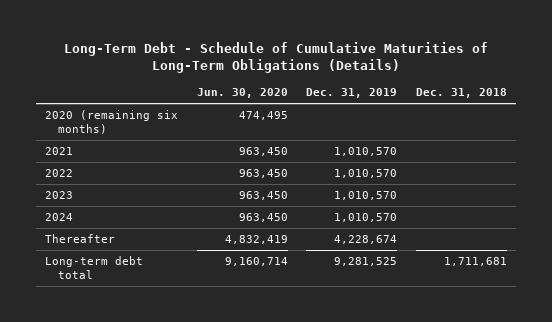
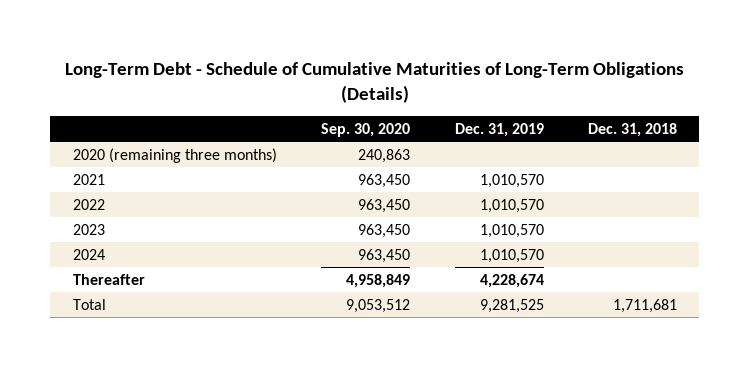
- | Jun. 30, 2020 | Dec. 31, 2019 | Dec. 31, 2018
+ | Sep. 30, 2020 | Dec. 31, 2019 | Dec. 31, 2018
- 2020 (remaining six months) | 474,495 | |
+ 2020 (remaining three months) | 240,863 | |
- Long-term debt total | 9,160,714 | 9,281,525 | 1,711,681
+ Total | 9,053,512 | 9,281,525 | 1,711,681

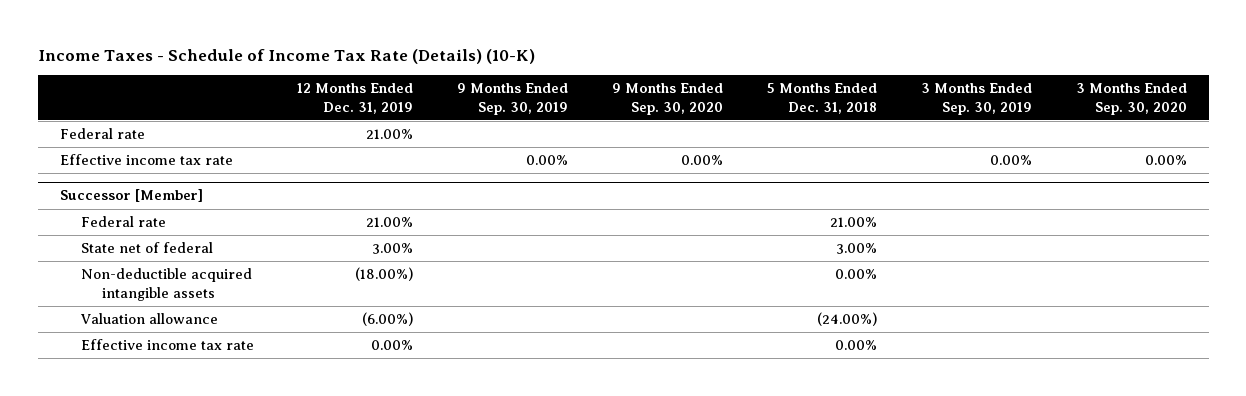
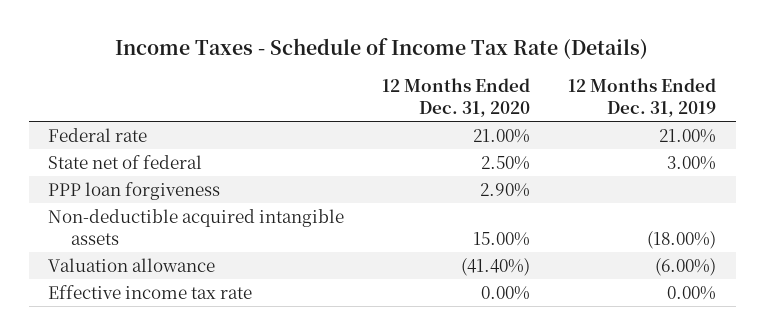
- Income Taxes - Schedule of Income Tax Rate (Details) (10-K)
+ Income Taxes - Schedule of Income Tax Rate (Details)
- | 12 Months Ended Dec. 31, 2019 | 9 Months Ended Sep. 30, 2019 | 9 Months Ended Sep. 30, 2020 | 5 Months Ended Dec. 31, 2018 | 3 Months Ended Sep. 30, 2019 | 3 Months Ended Sep. 30, 2020
+ | 12 Months Ended Dec. 31, 2020 | 12 Months Ended Dec. 31, 2019
- Effective income tax rate | | 0.00% | 0.00% | | 0.00% | 0.00%
- Successor [Member]
- Federal rate | 21.00% | | | 21.00% | |
+ PPP loan forgiveness | 2.90% |

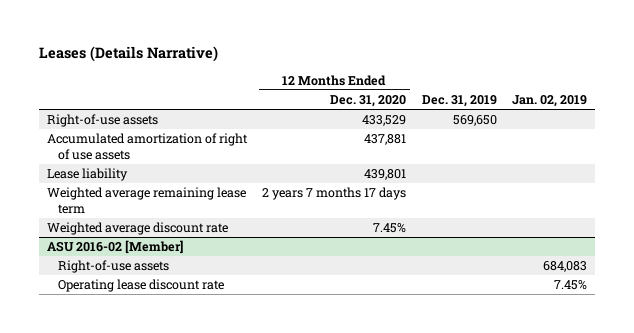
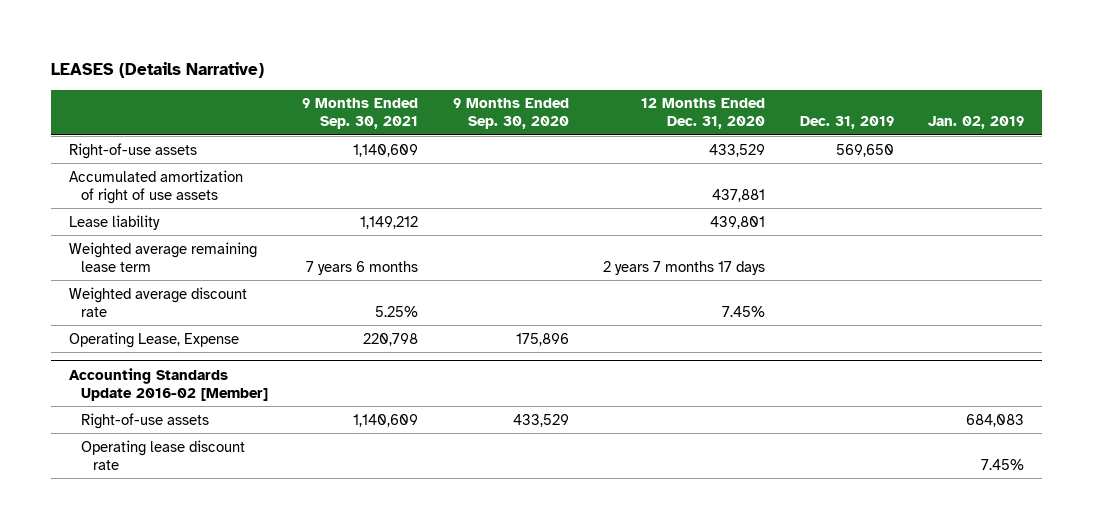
- Leases (Details Narrative)
+ LEASES (Details Narrative)
- | 12 Months Ended Dec. 31, 2020 | Dec. 31, 2019 | Jan. 02, 2019
+ | 9 Months Ended Sep. 30, 2021 | 9 Months Ended Sep. 30, 2020 | 12 Months Ended Dec. 31, 2020 | Dec. 31, 2019 | Jan. 02, 2019
- ASU 2016-02 [Member]
+ Operating Lease, Expense | 220,798 | 175,896 | | |
+ Accounting Standards Update 2016-02 [Member]

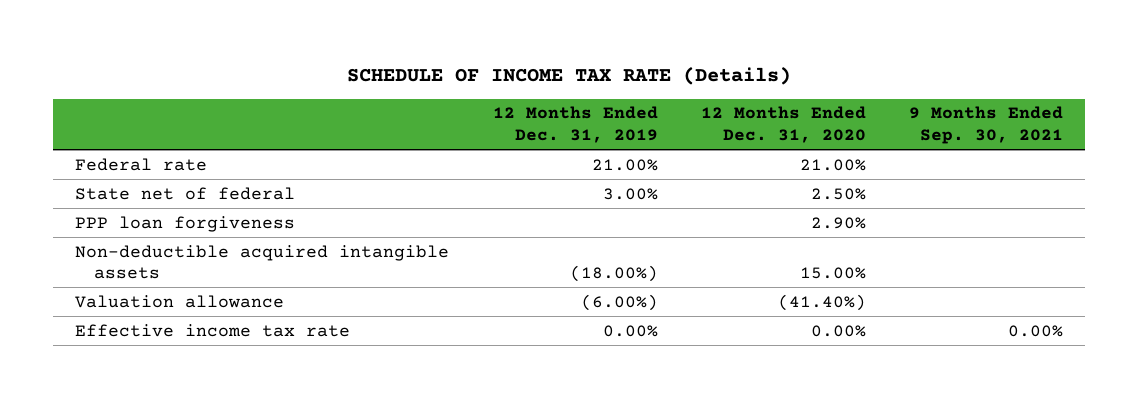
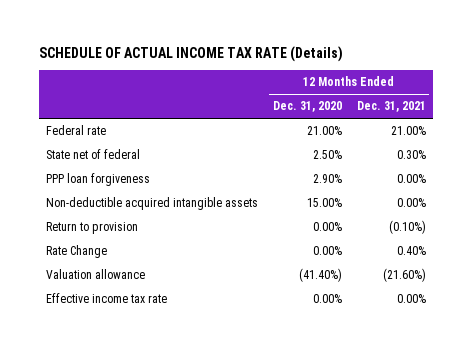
- SCHEDULE OF INCOME TAX RATE (Details)
+ SCHEDULE OF ACTUAL INCOME TAX RATE (Details)
- | 12 Months Ended Dec. 31, 2019 | 12 Months Ended Dec. 31, 2020 | 9 Months Ended Sep. 30, 2021
+ | 12 Months Ended Dec. 31, 2020 | 12 Months Ended Dec. 31, 2021
+ Return to provision | 0.00% | (0.10%)
+ Rate Change | 0.00% | 0.40%

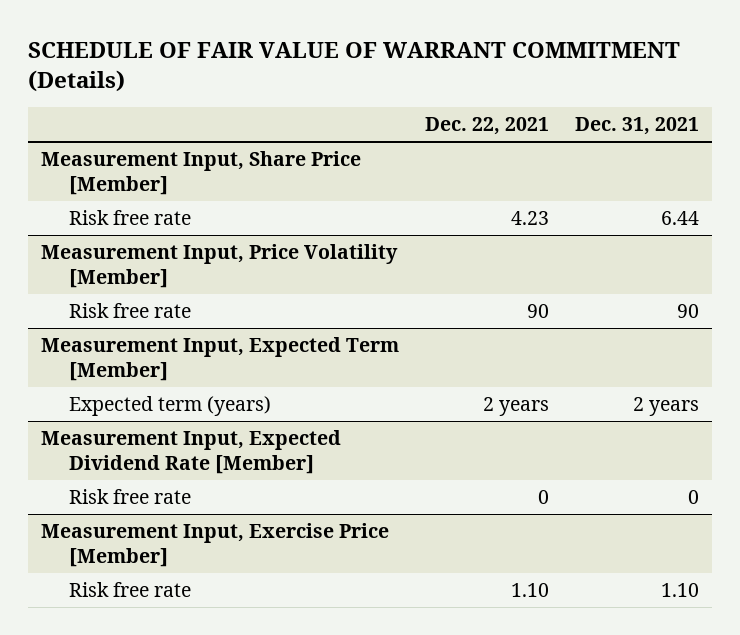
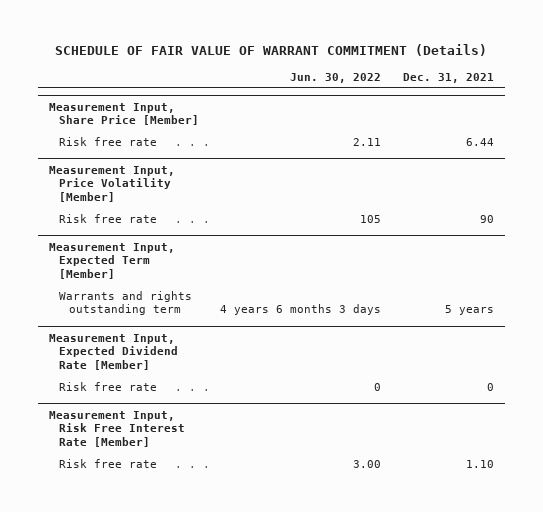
- | Dec. 22, 2021 | Dec. 31, 2021
+ | Jun. 30, 2022 | Dec. 31, 2021
@ Measurement Input, Expected Term [Member]
- Expected term (years) | 2 years | 2 years
+ Warrants and rights outstanding term | 4 years 6 months 3 days | 5 years
- Measurement Input, Exercise Price [Member]
+ Measurement Input, Risk Free Interest Rate [Member]

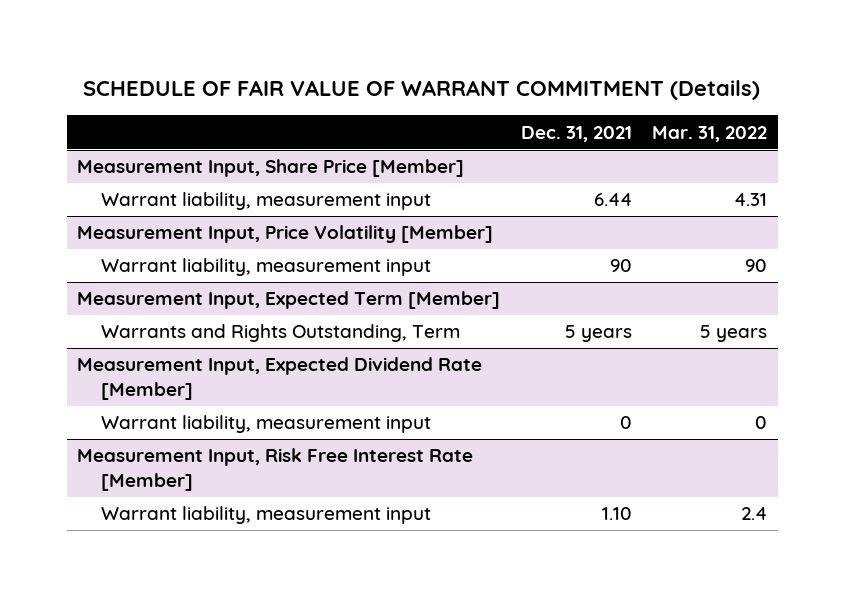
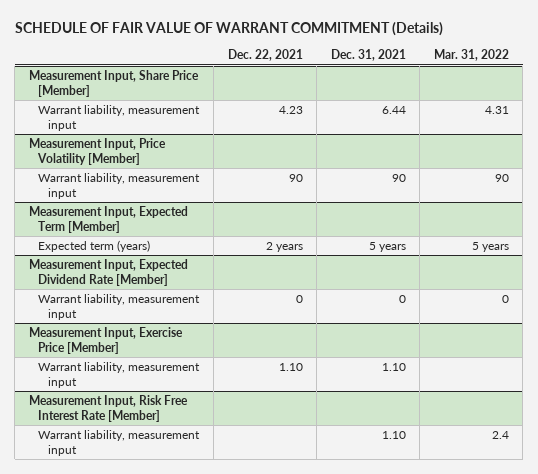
- | Dec. 31, 2021 | Mar. 31, 2022
+ | Dec. 22, 2021 | Dec. 31, 2021 | Mar. 31, 2022
@ Measurement Input, Expected Term [Member]
- Warrants and Rights Outstanding, Term | 5 years | 5 years
+ Expected term (years) | 2 years | 5 years | 5 years
+ Measurement Input, Exercise Price [Member]
+ Warrant liability, measurement input | 1.10 | 1.10 |

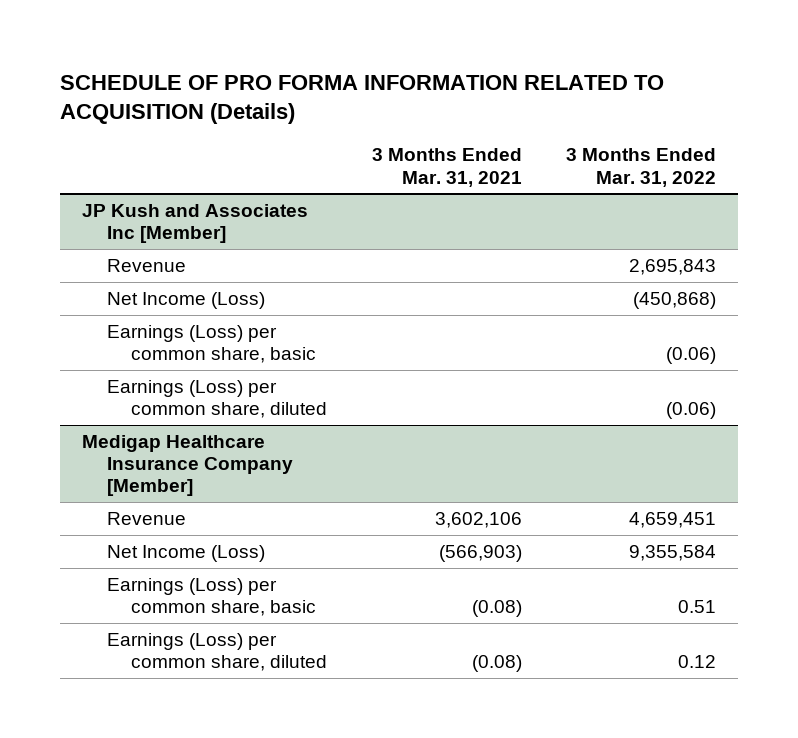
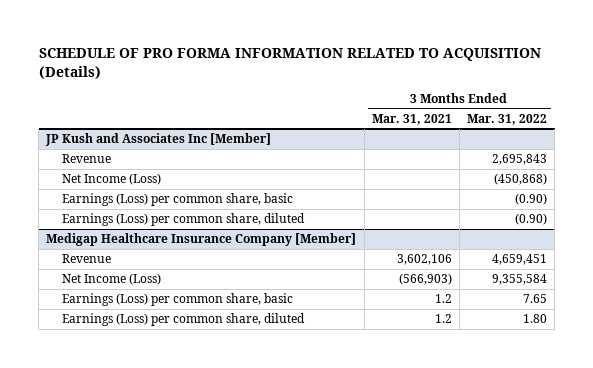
@ JP Kush and Associates Inc [Member]
- Earnings (Loss) per common share, basic | | (0.06)
- Earnings (Loss) per common share, diluted | | (0.06)
+ Earnings (Loss) per common share, basic | | (0.90)
+ Earnings (Loss) per common share, diluted | | (0.90)
@ Medigap Healthcare Insurance Company [Member]
- Earnings (Loss) per common share, basic | (0.08) | 0.51
- Earnings (Loss) per common share, diluted | (0.08) | 0.12
+ Earnings (Loss) per common share, basic | 1.2 | 7.65
+ Earnings (Loss) per common share, diluted | 1.2 | 1.80

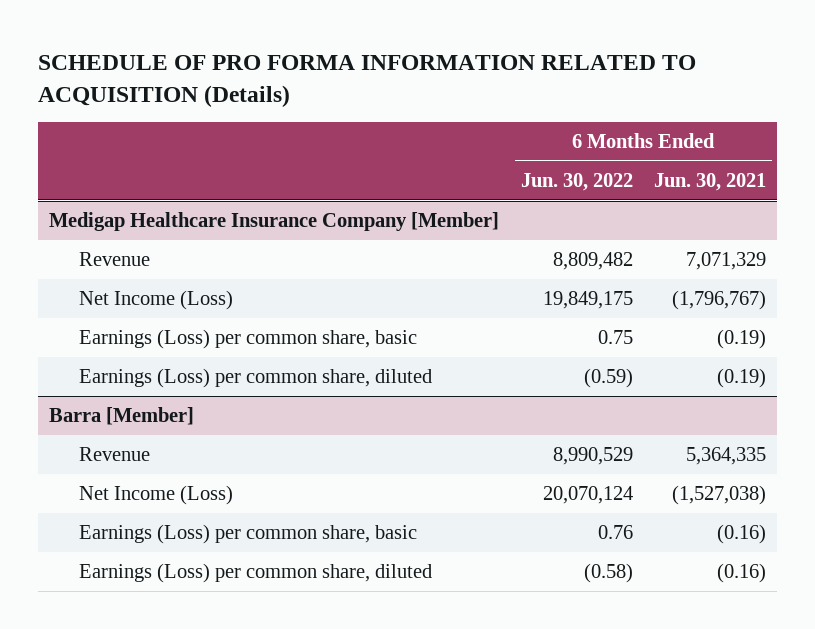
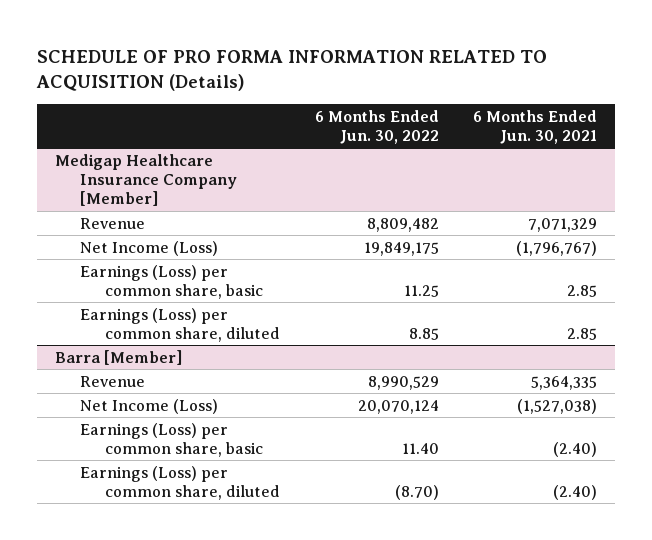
@ Medigap Healthcare Insurance Company [Member]
- Earnings (Loss) per common share, basic | 0.75 | (0.19)
- Earnings (Loss) per common share, diluted | (0.59) | (0.19)
+ Earnings (Loss) per common share, basic | 11.25 | 2.85
+ Earnings (Loss) per common share, diluted | 8.85 | 2.85
@ Barra [Member]
- Earnings (Loss) per common share, basic | 0.76 | (0.16)
- Earnings (Loss) per common share, diluted | (0.58) | (0.16)
+ Earnings (Loss) per common share, basic | 11.40 | (2.40)
+ Earnings (Loss) per common share, diluted | (8.70) | (2.40)

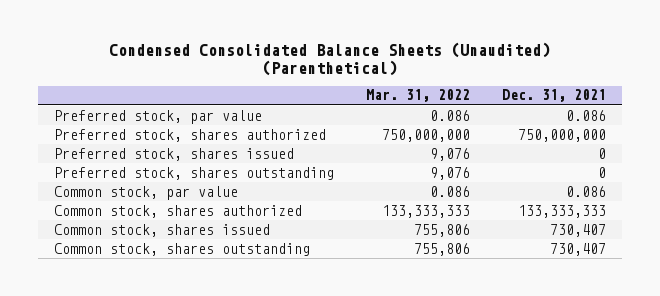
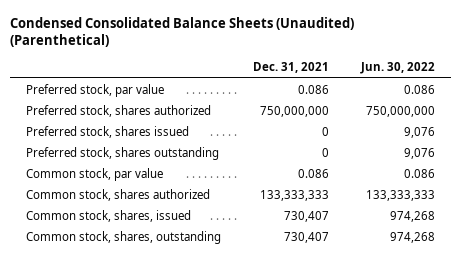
- | Mar. 31, 2022 | Dec. 31, 2021
+ | Dec. 31, 2021 | Jun. 30, 2022
- Common stock, shares issued | 755,806 | 730,407
- Common stock, shares outstanding | 755,806 | 730,407
+ Common stock, shares, issued | 730,407 | 974,268
+ Common stock, shares, outstanding | 730,407 | 974,268

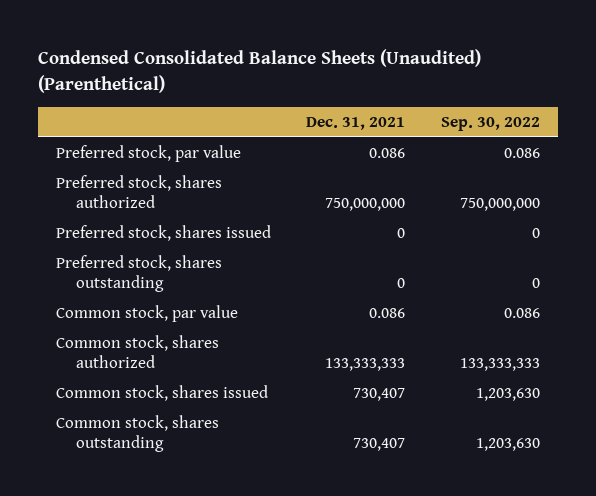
- | Dec. 31, 2021 | Jun. 30, 2022
+ | Dec. 31, 2021 | Sep. 30, 2022
- Common stock, shares, issued | 730,407 | 974,268
- Common stock, shares, outstanding | 730,407 | 974,268
+ Common stock, shares issued | 730,407 | 1,203,630
+ Common stock, shares outstanding | 730,407 | 1,203,630

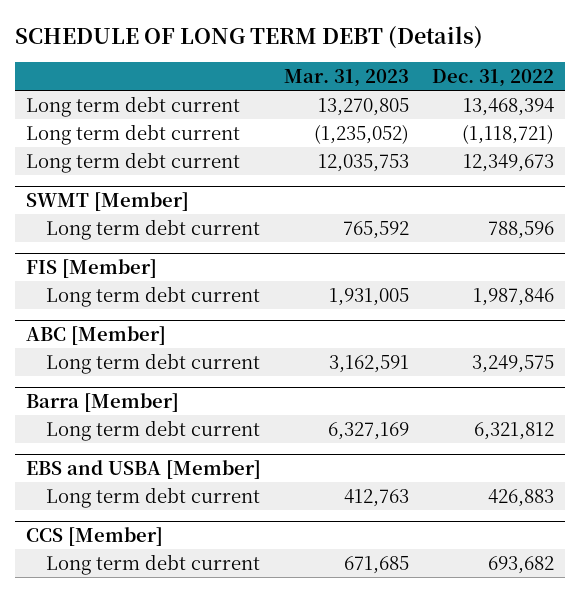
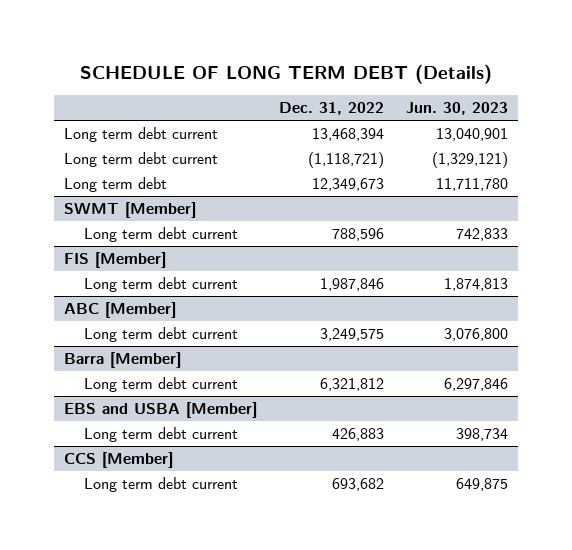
- | Mar. 31, 2023 | Dec. 31, 2022
+ | Dec. 31, 2022 | Jun. 30, 2023
- Long term debt current | 12,035,753 | 12,349,673
+ Long term debt | 12,349,673 | 11,711,780

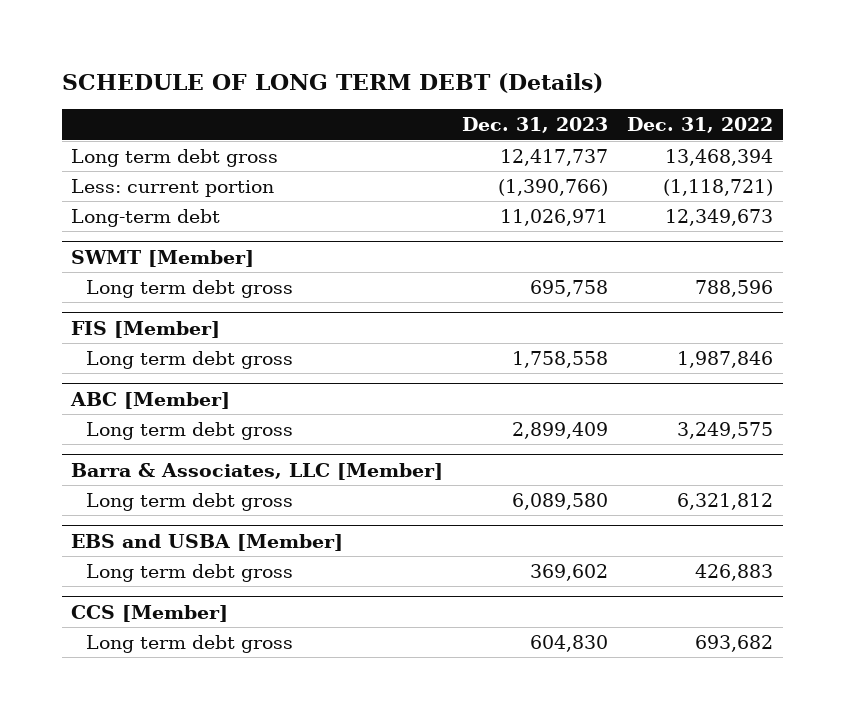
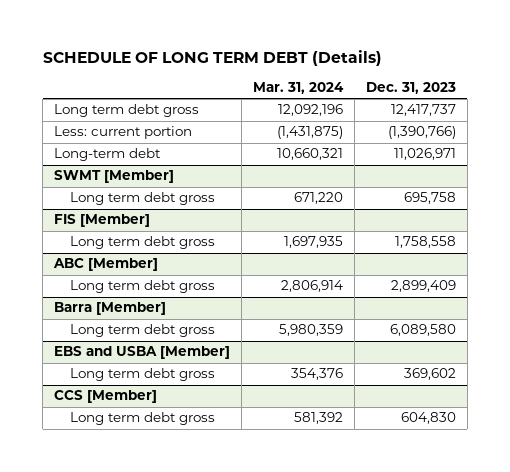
- | Dec. 31, 2023 | Dec. 31, 2022
+ | Mar. 31, 2024 | Dec. 31, 2023
- Barra & Associates, LLC [Member]
+ Barra [Member]

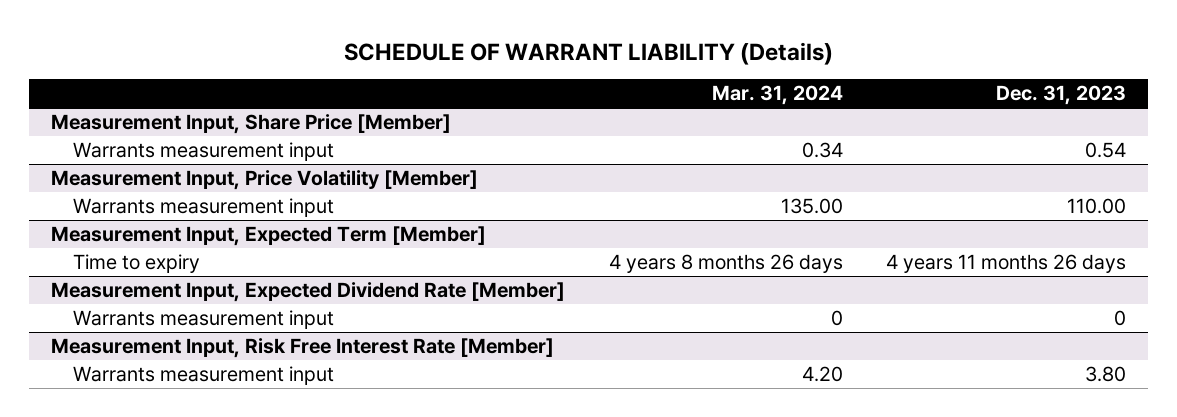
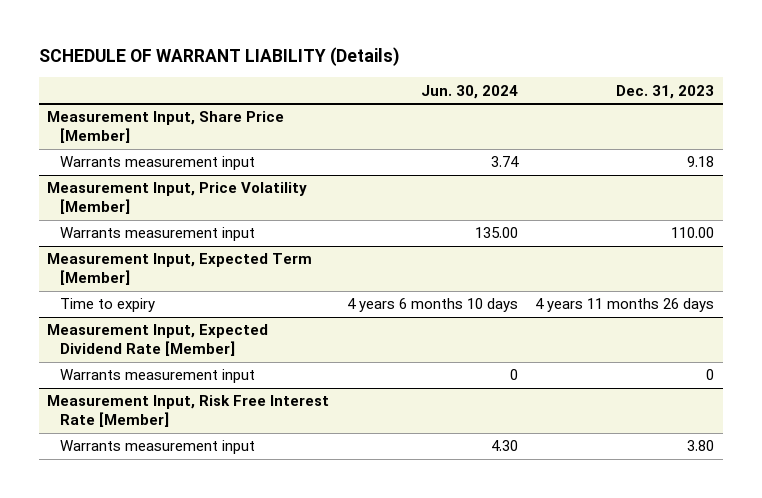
- | Mar. 31, 2024 | Dec. 31, 2023
+ | Jun. 30, 2024 | Dec. 31, 2023
@ Measurement Input, Share Price [Member]
- Warrants measurement input | 0.34 | 0.54
+ Warrants measurement input | 3.74 | 9.18

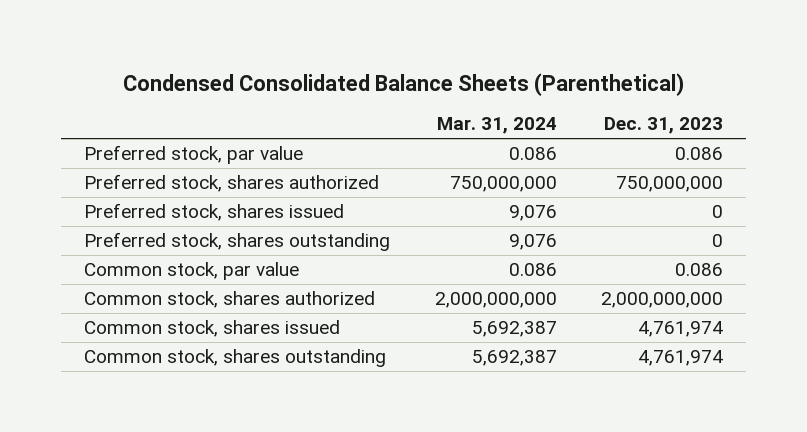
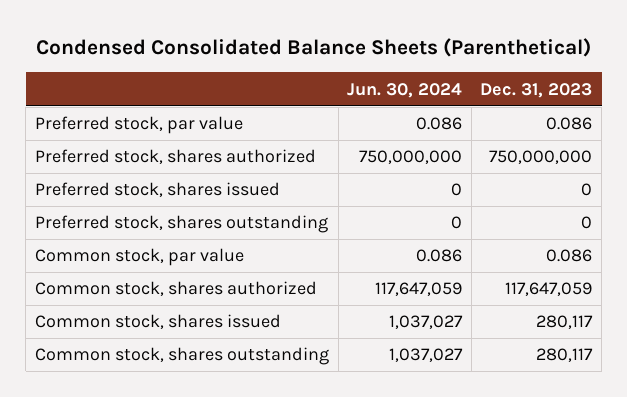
- | Mar. 31, 2024 | Dec. 31, 2023
+ | Jun. 30, 2024 | Dec. 31, 2023
- Common stock, shares authorized | 2,000,000,000 | 2,000,000,000
- Common stock, shares issued | 5,692,387 | 4,761,974
- Common stock, shares outstanding | 5,692,387 | 4,761,974
+ Common stock, shares authorized | 117,647,059 | 117,647,059
+ Common stock, shares issued | 1,037,027 | 280,117
+ Common stock, shares outstanding | 1,037,027 | 280,117

